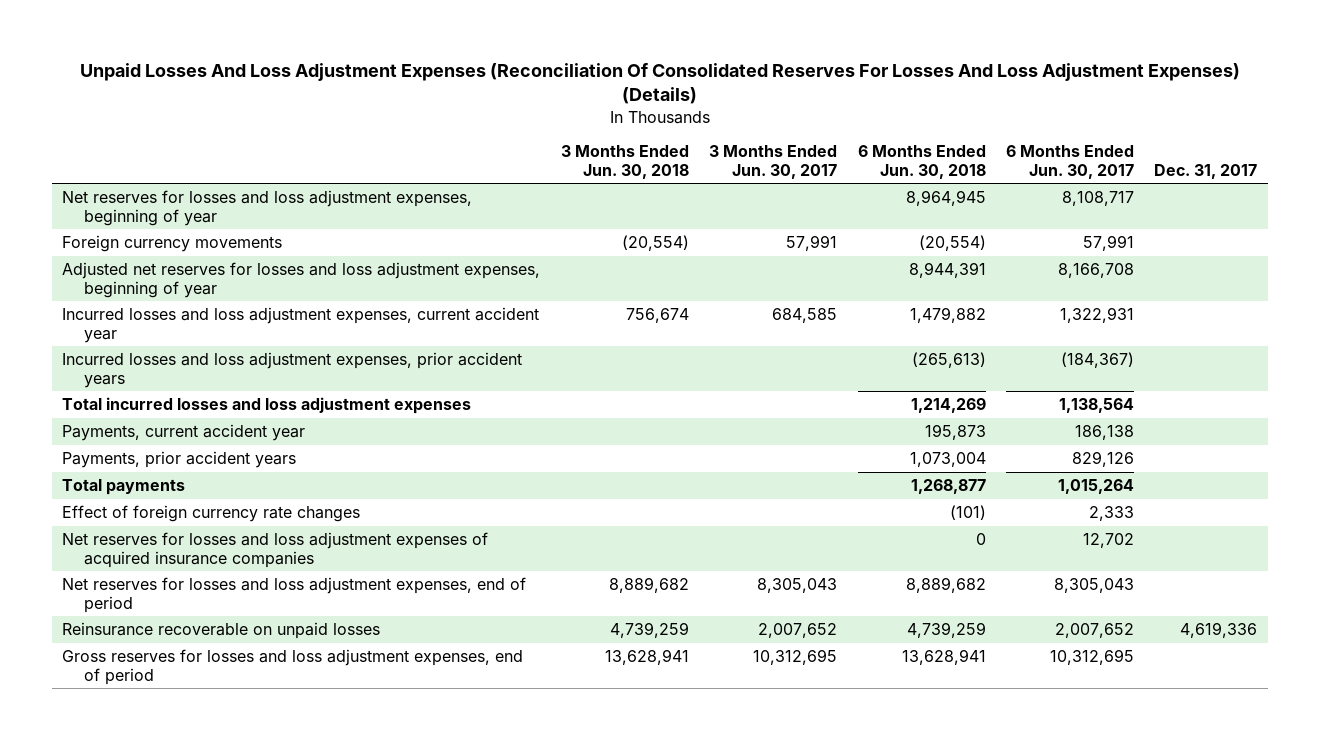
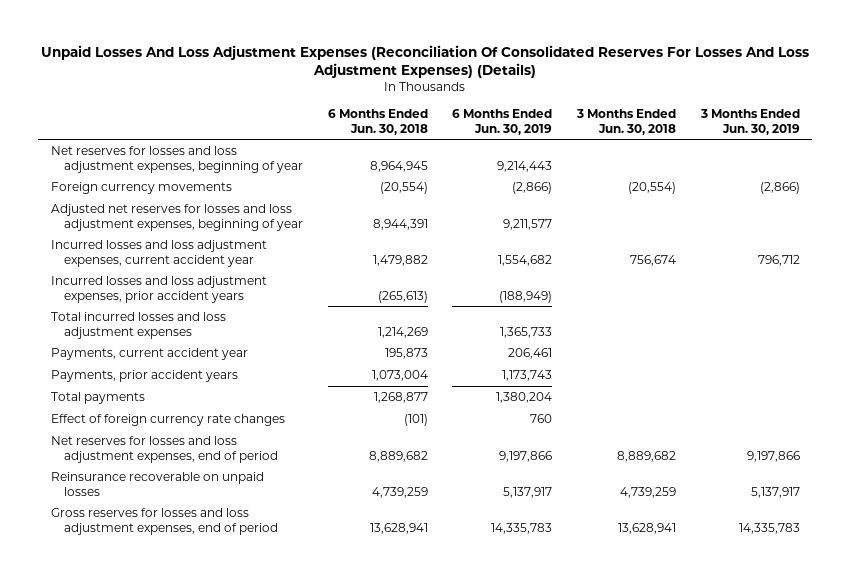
- | 3 Months Ended Jun. 30, 2018 | 3 Months Ended Jun. 30, 2017 | 6 Months Ended Jun. 30, 2018 | 6 Months Ended Jun. 30, 2017 | Dec. 31, 2017
+ | 6 Months Ended Jun. 30, 2018 | 6 Months Ended Jun. 30, 2019 | 3 Months Ended Jun. 30, 2018 | 3 Months Ended Jun. 30, 2019
- Net reserves for losses and loss adjustment expenses of acquired insurance companies | | | 0 | 12,702 |

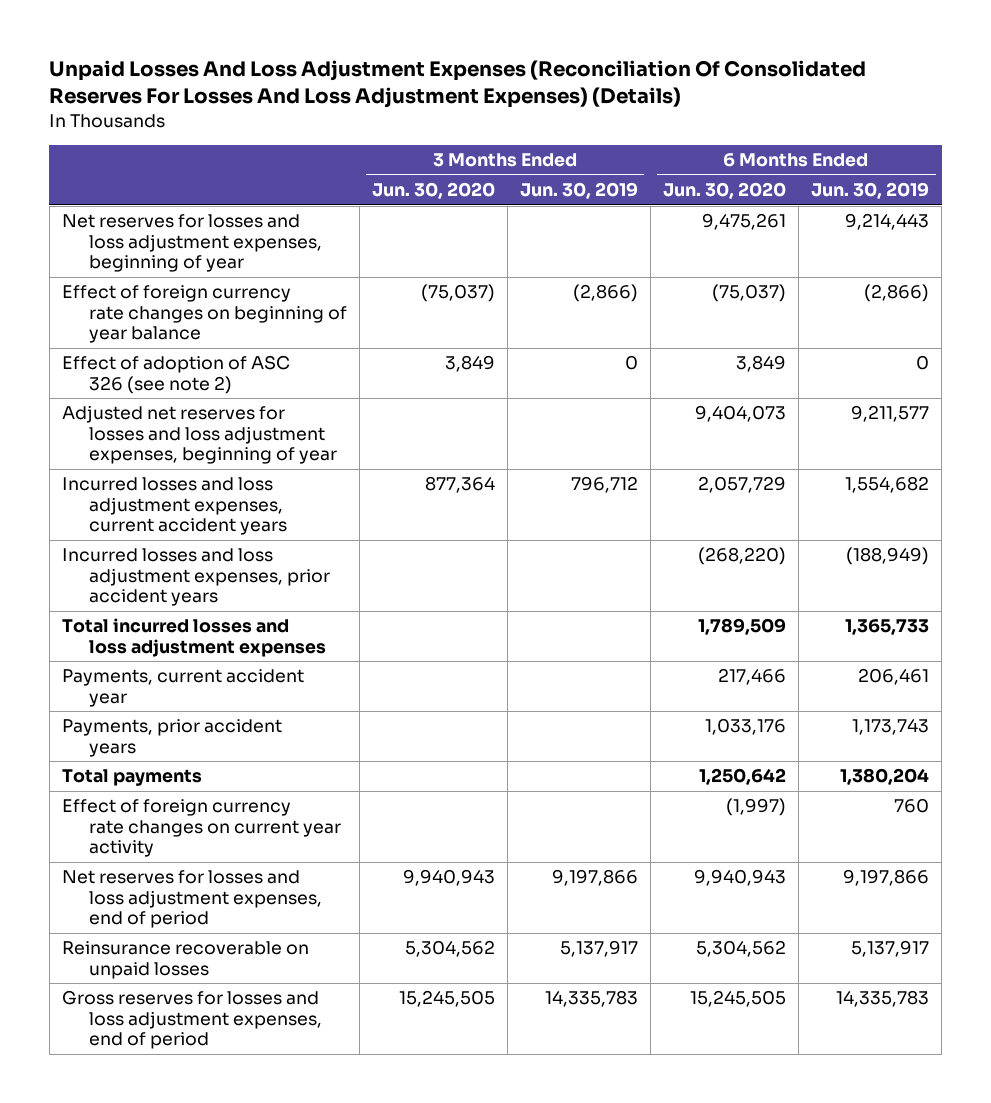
- | 6 Months Ended Jun. 30, 2018 | 6 Months Ended Jun. 30, 2019 | 3 Months Ended Jun. 30, 2018 | 3 Months Ended Jun. 30, 2019
+ | 3 Months Ended Jun. 30, 2020 | 3 Months Ended Jun. 30, 2019 | 6 Months Ended Jun. 30, 2020 | 6 Months Ended Jun. 30, 2019
- Foreign currency movements | (20,554) | (2,866) | (20,554) | (2,866)
+ Effect of foreign currency rate changes on beginning of year balance | (75,037) | (2,866) | (75,037) | (2,866)
+ Effect of adoption of ASC 326 (see note 2) | 3,849 | 0 | 3,849 | 0
- Incurred losses and loss adjustment expenses, current accident year | 1,479,882 | 1,554,682 | 756,674 | 796,712
+ Incurred losses and loss adjustment expenses, current accident years | 877,364 | 796,712 | 2,057,729 | 1,554,682
- Effect of foreign currency rate changes | (101) | 760 | |
+ Effect of foreign currency rate changes on current year activity | | | (1,997) | 760

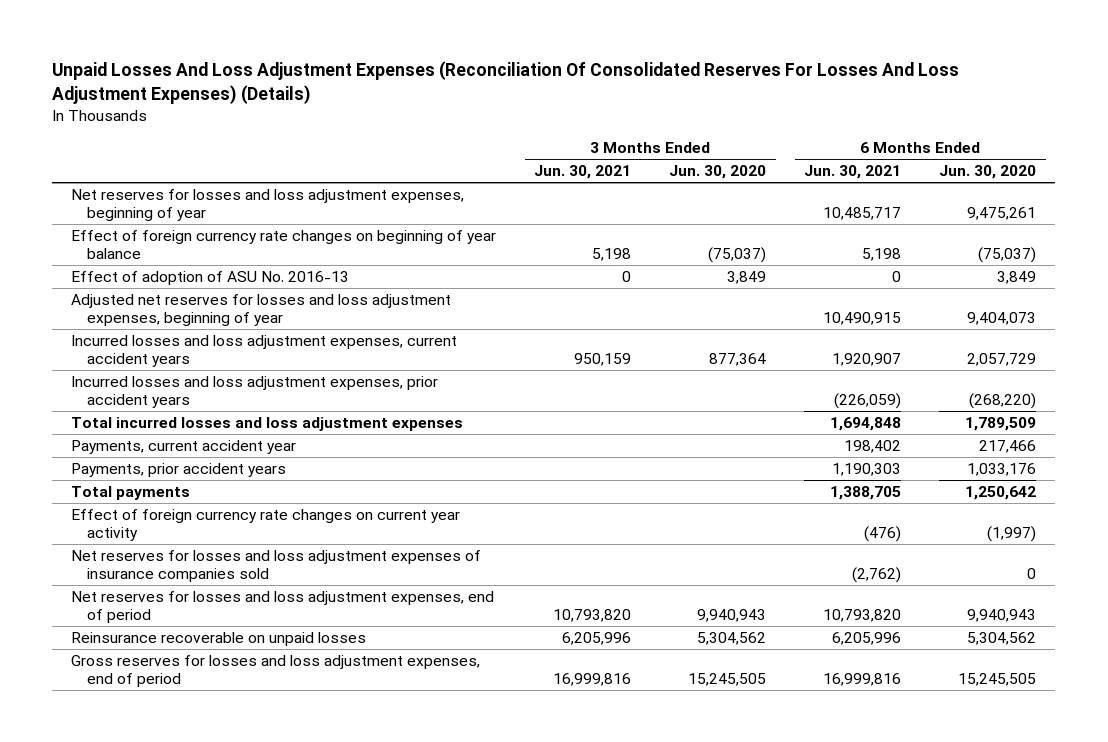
- | 3 Months Ended Jun. 30, 2020 | 3 Months Ended Jun. 30, 2019 | 6 Months Ended Jun. 30, 2020 | 6 Months Ended Jun. 30, 2019
+ | 3 Months Ended Jun. 30, 2021 | 3 Months Ended Jun. 30, 2020 | 6 Months Ended Jun. 30, 2021 | 6 Months Ended Jun. 30, 2020
- Effect of adoption of ASC 326 (see note 2) | 3,849 | 0 | 3,849 | 0
+ Effect of adoption of ASU No. 2016-13 | 0 | 3,849 | 0 | 3,849
+ Net reserves for losses and loss adjustment expenses of insurance companies sold | | | (2,762) | 0

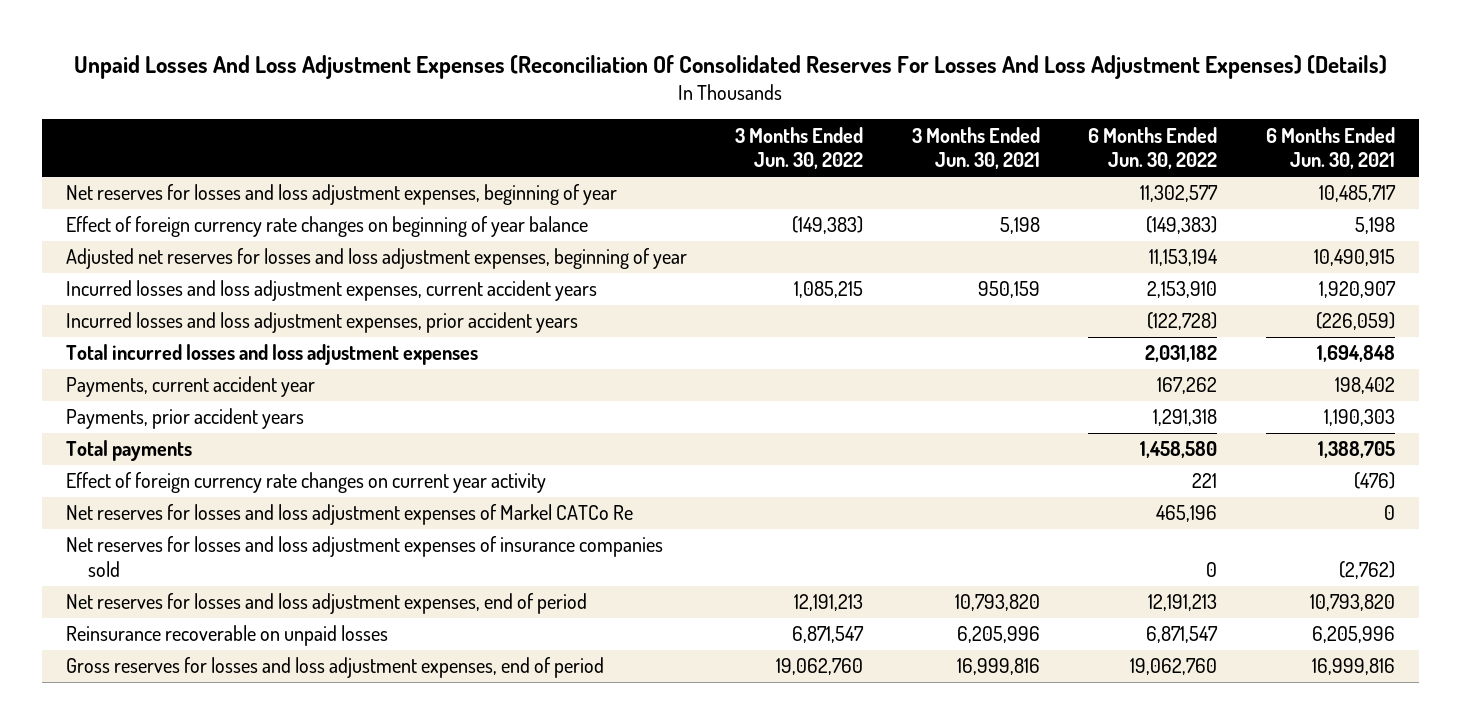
- | 3 Months Ended Jun. 30, 2021 | 3 Months Ended Jun. 30, 2020 | 6 Months Ended Jun. 30, 2021 | 6 Months Ended Jun. 30, 2020
+ | 3 Months Ended Jun. 30, 2022 | 3 Months Ended Jun. 30, 2021 | 6 Months Ended Jun. 30, 2022 | 6 Months Ended Jun. 30, 2021
- Effect of adoption of ASU No. 2016-13 | 0 | 3,849 | 0 | 3,849
+ Net reserves for losses and loss adjustment expenses of Markel CATCo Re | | | 465,196 | 0

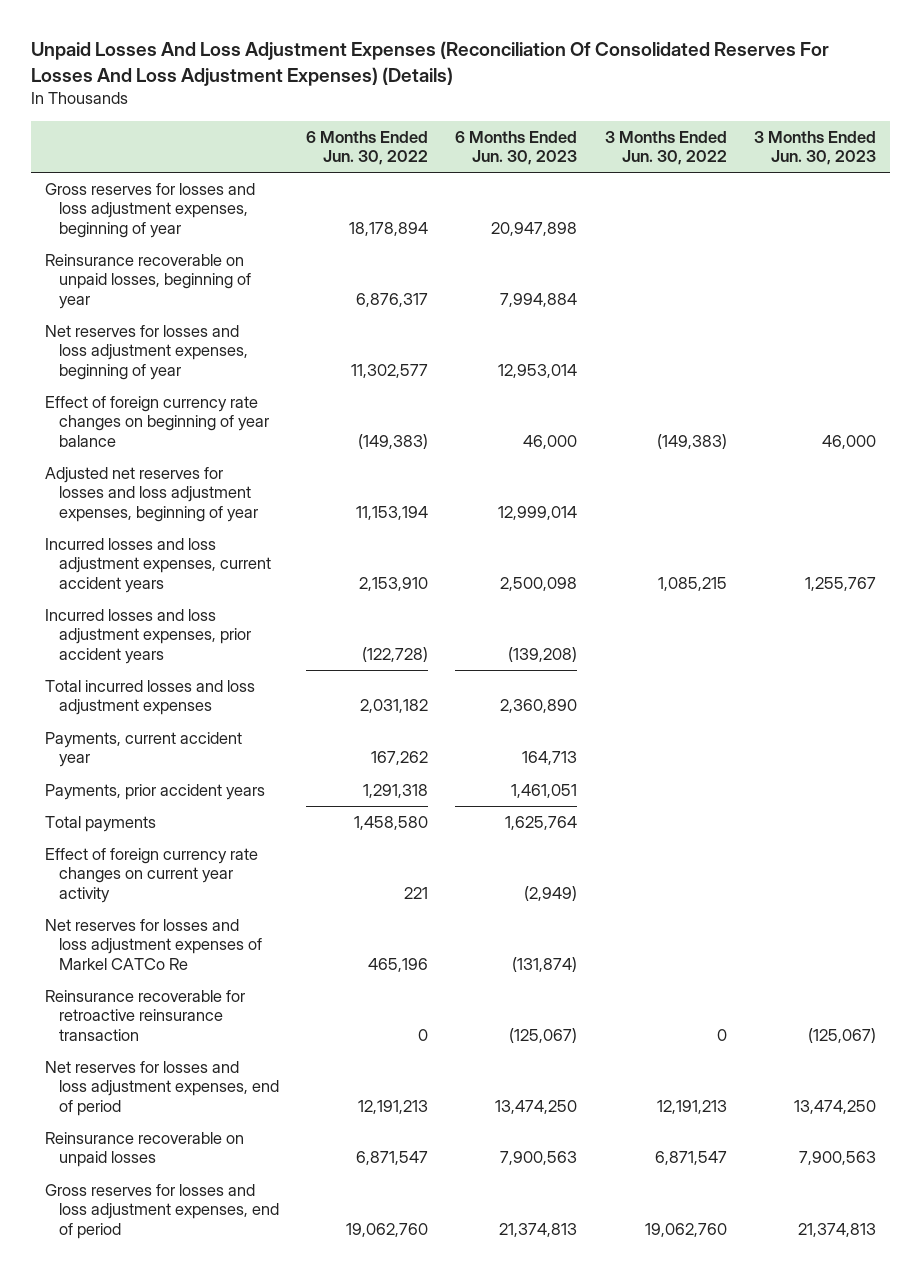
- | 3 Months Ended Jun. 30, 2022 | 3 Months Ended Jun. 30, 2021 | 6 Months Ended Jun. 30, 2022 | 6 Months Ended Jun. 30, 2021
+ | 6 Months Ended Jun. 30, 2022 | 6 Months Ended Jun. 30, 2023 | 3 Months Ended Jun. 30, 2022 | 3 Months Ended Jun. 30, 2023
+ Gross reserves for losses and loss adjustment expenses, beginning of year | 18,178,894 | 20,947,898 | |
+ Reinsurance recoverable on unpaid losses, beginning of year | 6,876,317 | 7,994,884 | |
- Net reserves for losses and loss adjustment expenses of insurance companies sold | | | 0 | (2,762)
+ Reinsurance recoverable for retroactive reinsurance transaction | 0 | (125,067) | 0 | (125,067)

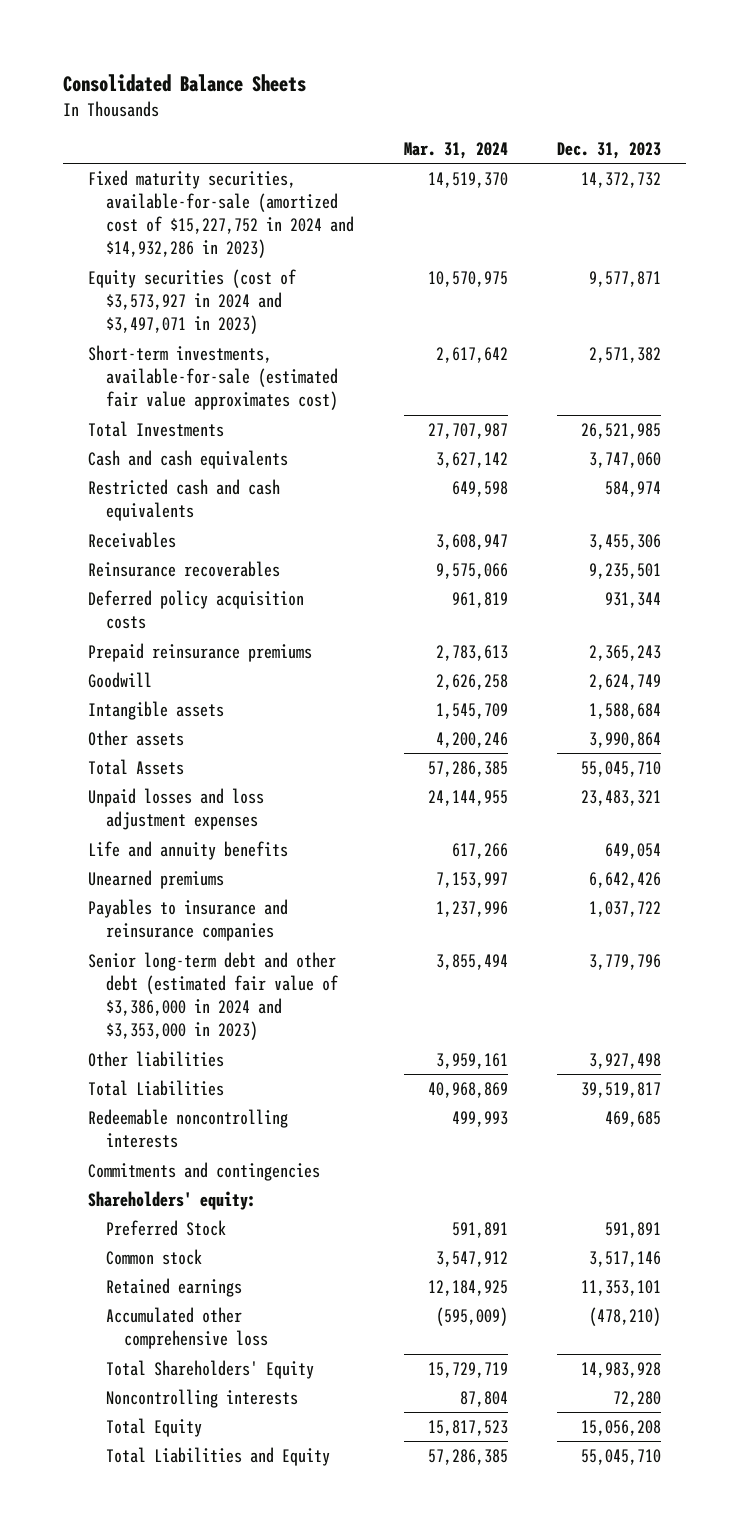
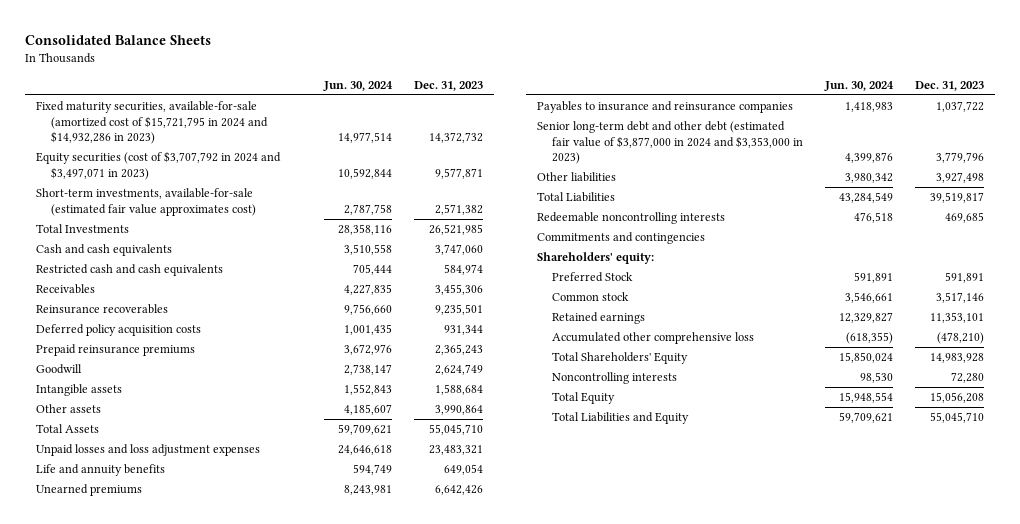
- | Mar. 31, 2024 | Dec. 31, 2023
+ | Jun. 30, 2024 | Dec. 31, 2023
- Fixed maturity securities, available-for-sale (amortized cost of $15,227,752 in 2024 and $14,932,286 in 2023) | 14,519,370 | 14,372,732
- Equity securities (cost of $3,573,927 in 2024 and $3,497,071 in 2023) | 10,570,975 | 9,577,871
+ Fixed maturity securities, available-for-sale (amortized cost of $15,721,795 in 2024 and $14,932,286 in 2023) | 14,977,514 | 14,372,732
+ Equity securities (cost of $3,707,792 in 2024 and $3,497,071 in 2023) | 10,592,844 | 9,577,871
- Senior long-term debt and other debt (estimated fair value of $3,386,000 in 2024 and $3,353,000 in 2023) | 3,855,494 | 3,779,796
+ Senior long-term debt and other debt (estimated fair value of $3,877,000 in 2024 and $3,353,000 in 2023) | 4,399,876 | 3,779,796

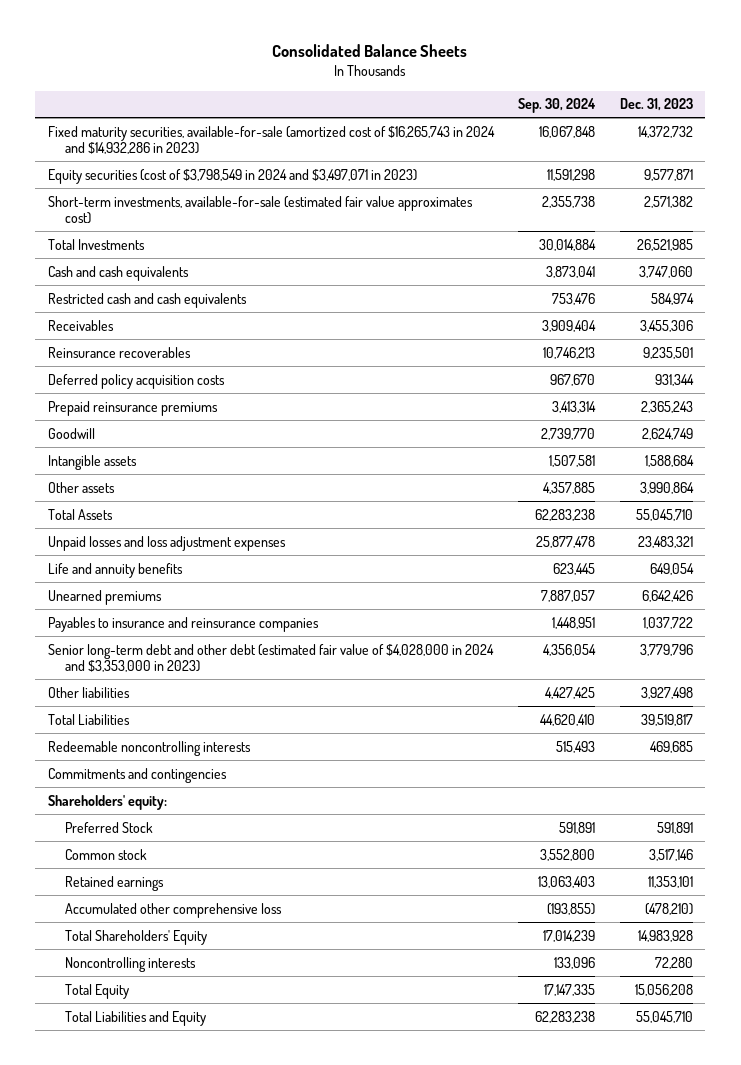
- | Jun. 30, 2024 | Dec. 31, 2023
+ | Sep. 30, 2024 | Dec. 31, 2023
- Fixed maturity securities, available-for-sale (amortized cost of $15,721,795 in 2024 and $14,932,286 in 2023) | 14,977,514 | 14,372,732
- Equity securities (cost of $3,707,792 in 2024 and $3,497,071 in 2023) | 10,592,844 | 9,577,871
+ Fixed maturity securities, available-for-sale (amortized cost of $16,265,743 in 2024 and $14,932,286 in 2023) | 16,067,848 | 14,372,732
+ Equity securities (cost of $3,798,549 in 2024 and $3,497,071 in 2023) | 11,591,298 | 9,577,871
- Senior long-term debt and other debt (estimated fair value of $3,877,000 in 2024 and $3,353,000 in 2023) | 4,399,876 | 3,779,796
+ Senior long-term debt and other debt (estimated fair value of $4,028,000 in 2024 and $3,353,000 in 2023) | 4,356,054 | 3,779,796

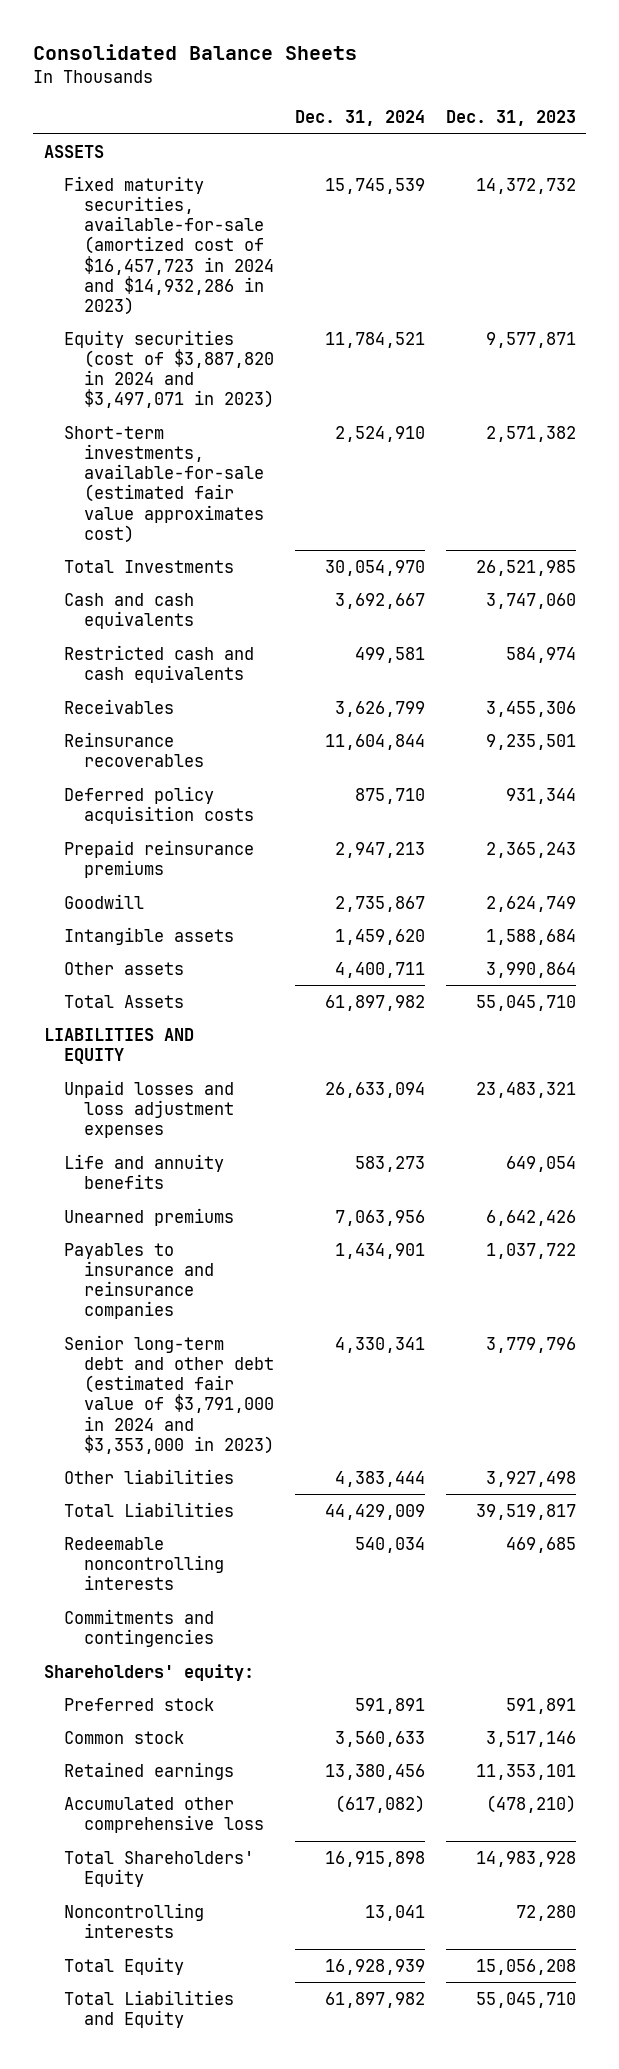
- | Sep. 30, 2024 | Dec. 31, 2023
+ | Dec. 31, 2024 | Dec. 31, 2023
- Fixed maturity securities, available-for-sale (amortized cost of $16,265,743 in 2024 and $14,932,286 in 2023) | 16,067,848 | 14,372,732
- Equity securities (cost of $3,798,549 in 2024 and $3,497,071 in 2023) | 11,591,298 | 9,577,871
+ ASSETS
+ Fixed maturity securities, available-for-sale (amortized cost of $16,457,723 in 2024 and $14,932,286 in 2023) | 15,745,539 | 14,372,732
+ Equity securities (cost of $3,887,820 in 2024 and $3,497,071 in 2023) | 11,784,521 | 9,577,871
+ LIABILITIES AND EQUITY
- Senior long-term debt and other debt (estimated fair value of $4,028,000 in 2024 and $3,353,000 in 2023) | 4,356,054 | 3,779,796
+ Senior long-term debt and other debt (estimated fair value of $3,791,000 in 2024 and $3,353,000 in 2023) | 4,330,341 | 3,779,796
- Preferred Stock | 591,891 | 591,891
+ Preferred stock | 591,891 | 591,891

